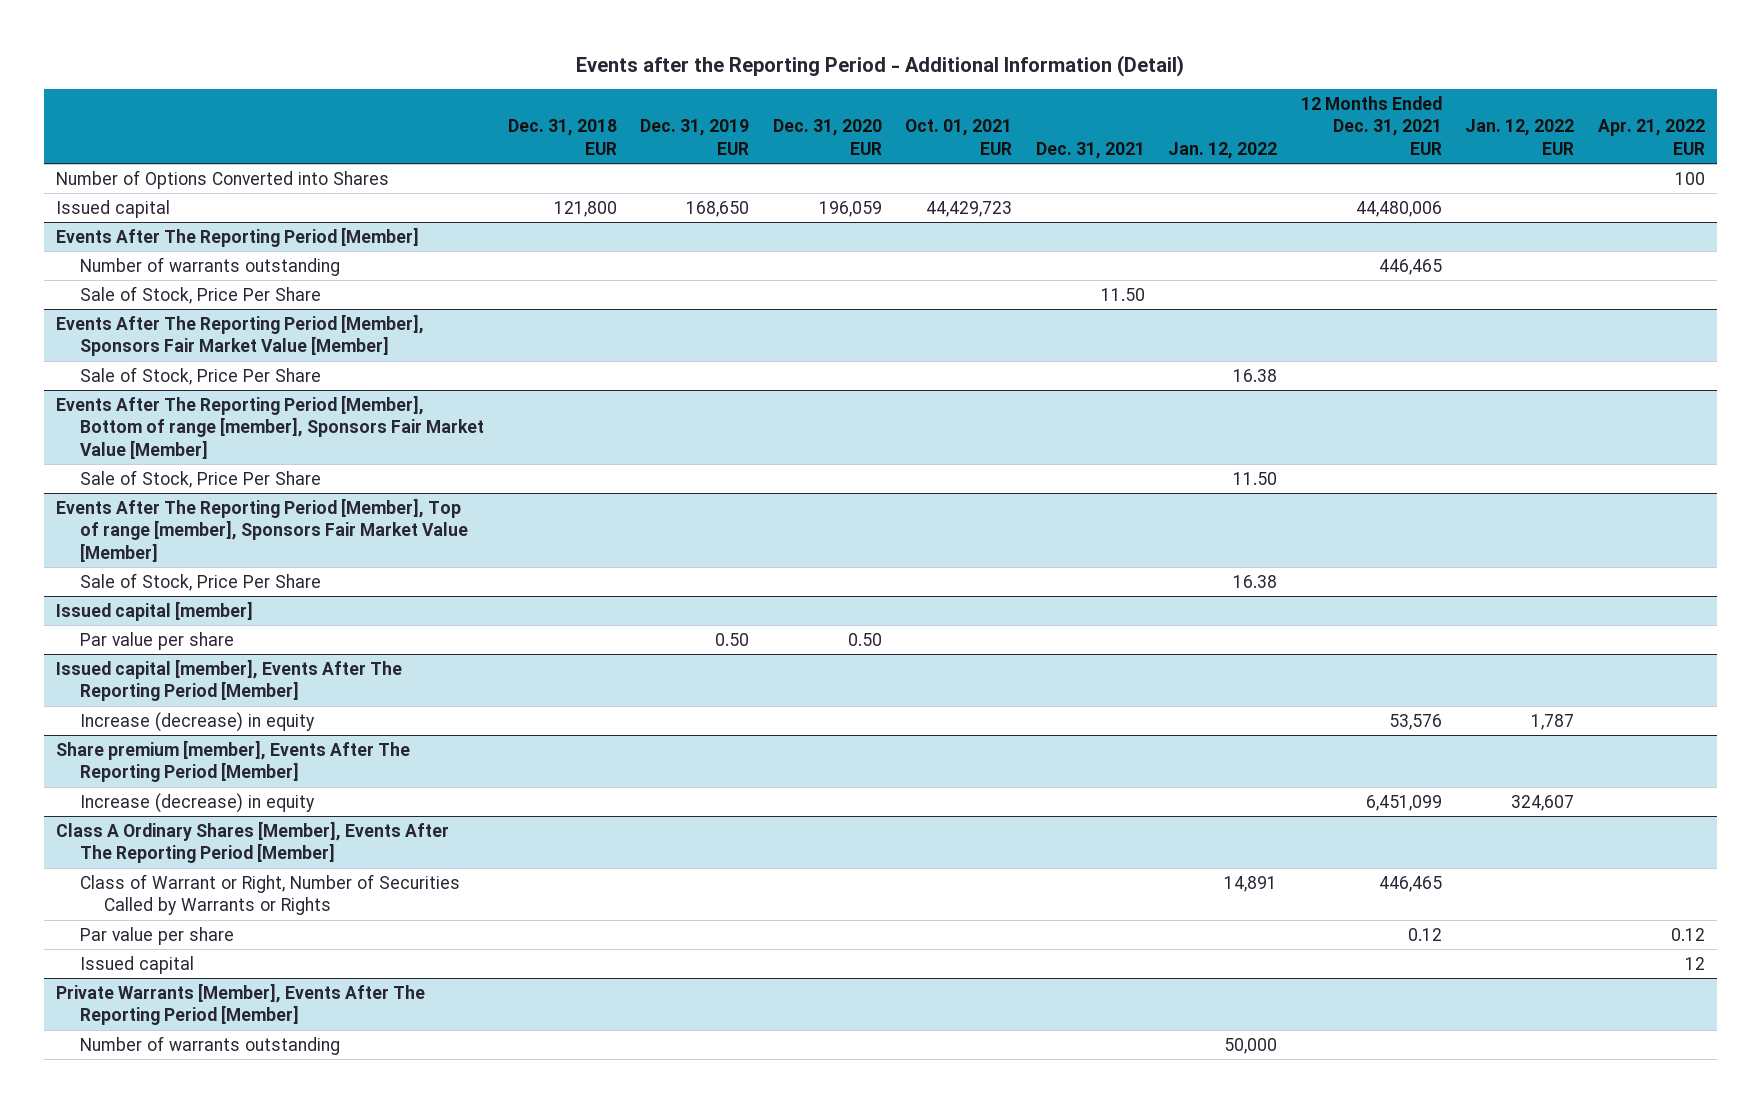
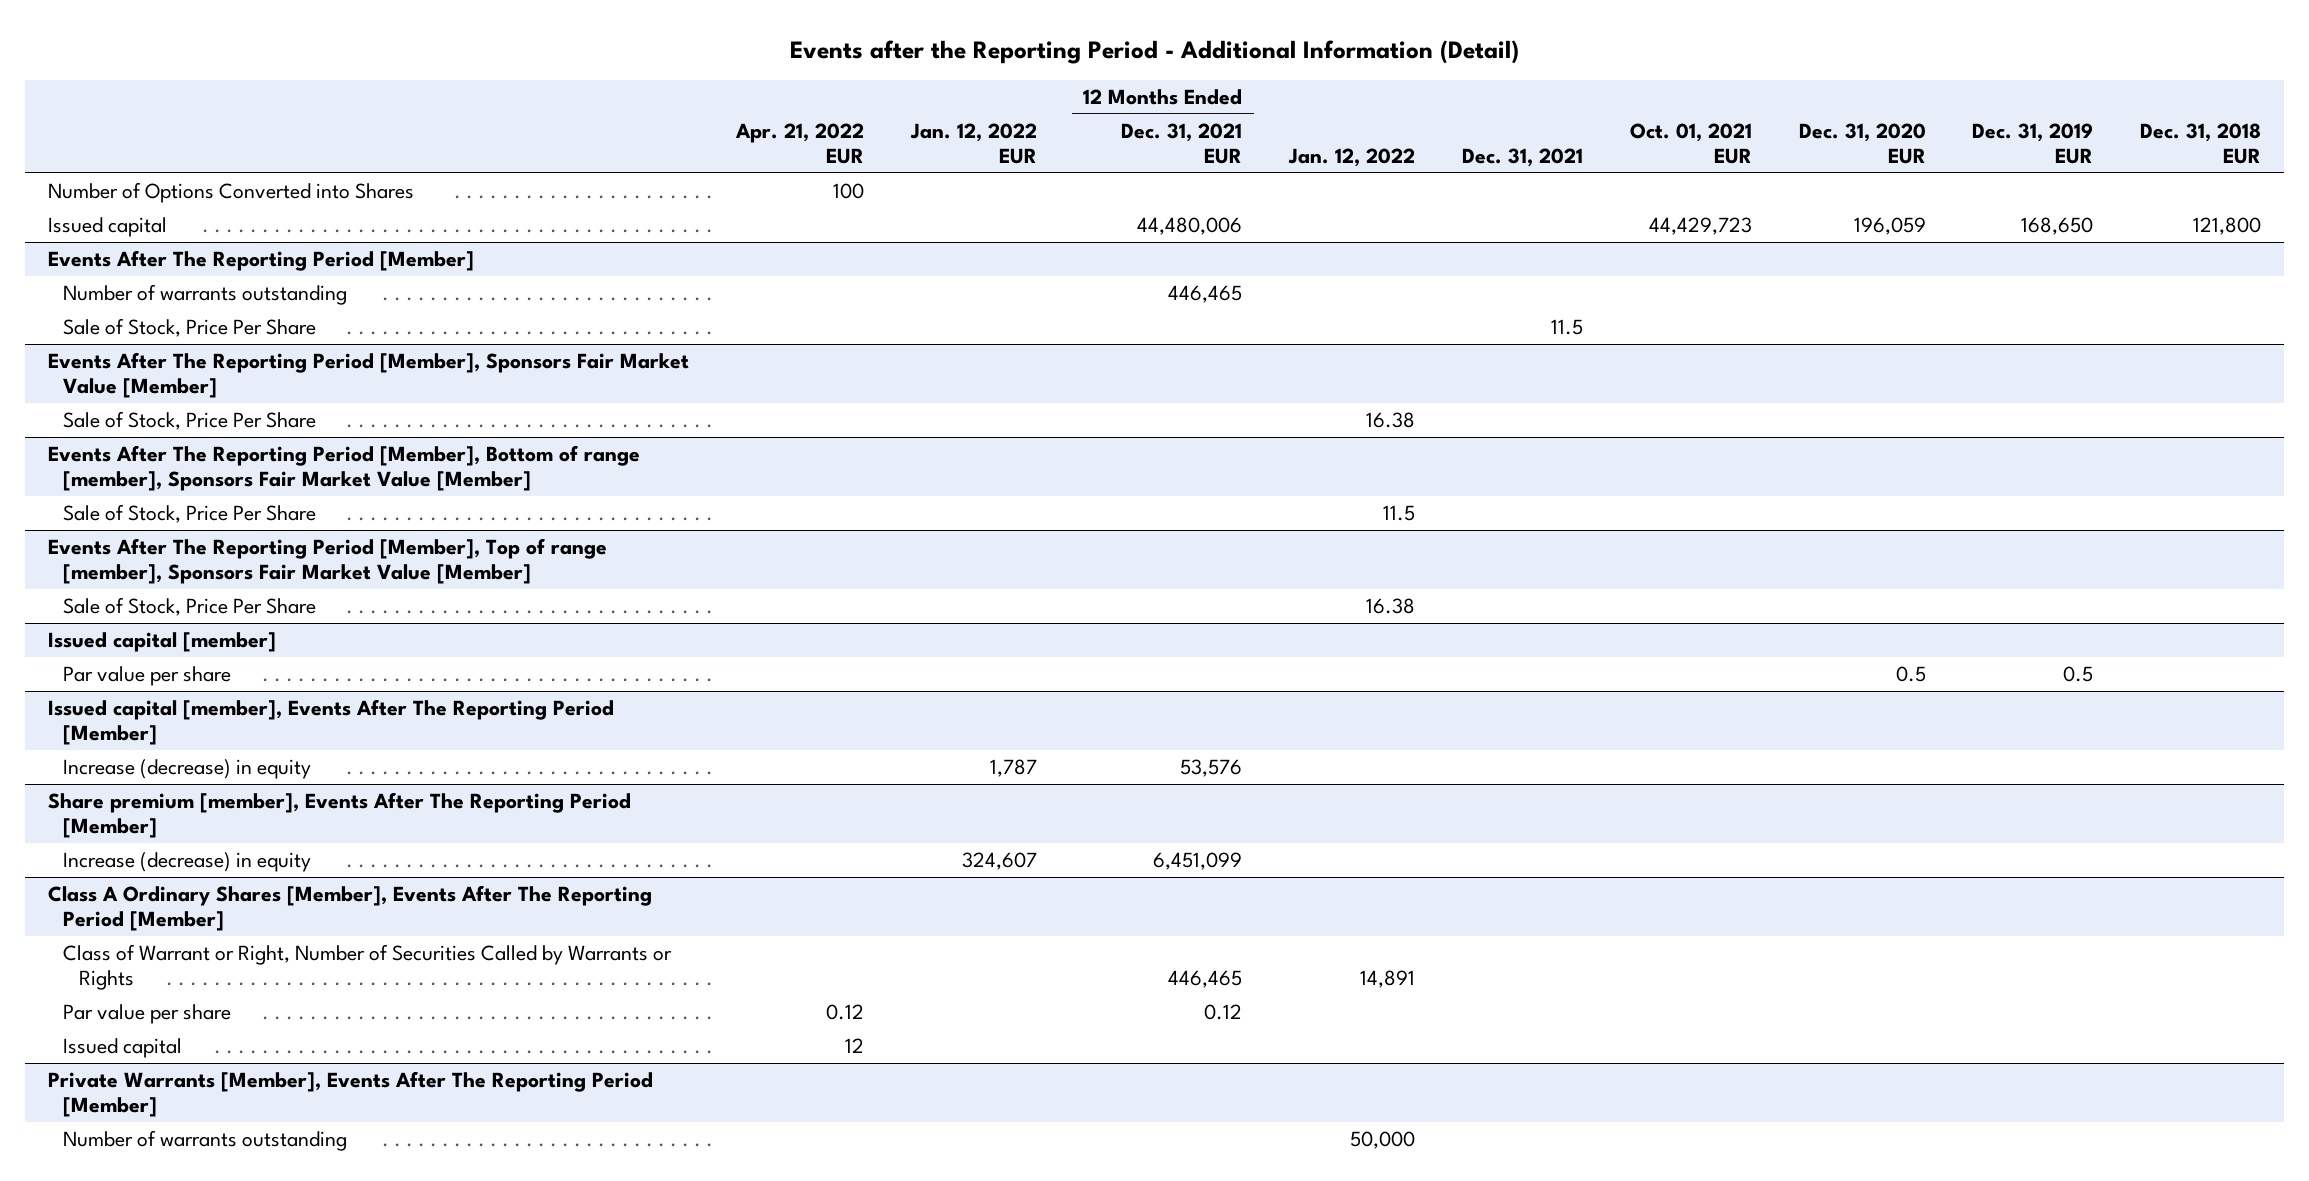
- | Dec. 31, 2018 EUR | Dec. 31, 2019 EUR | Dec. 31, 2020 EUR | Oct. 01, 2021 EUR | Dec. 31, 2021 | Jan. 12, 2022 | 12 Months Ended Dec. 31, 2021 EUR | Jan. 12, 2022 EUR | Apr. 21, 2022 EUR
+ | Apr. 21, 2022 EUR | Jan. 12, 2022 EUR | 12 Months Ended Dec. 31, 2021 EUR | Jan. 12, 2022 | Dec. 31, 2021 | Oct. 01, 2021 EUR | Dec. 31, 2020 EUR | Dec. 31, 2019 EUR | Dec. 31, 2018 EUR
@ Events After The Reporting Period [Member]
- Sale of Stock, Price Per Share | | | | | 11.50 | | | |
+ Sale of Stock, Price Per Share | | | | | 11.5 | | | |
@ Events After The Reporting Period [Member], Bottom of range [member], Sponsors Fair Market Value [Member]
- Sale of Stock, Price Per Share | | | | | | 11.50 | | |
+ Sale of Stock, Price Per Share | | | | 11.5 | | | | |
@ Issued capital [member]
- Par value per share | | 0.50 | 0.50 | | | | | |
+ Par value per share | | | | | | | 0.5 | 0.5 |

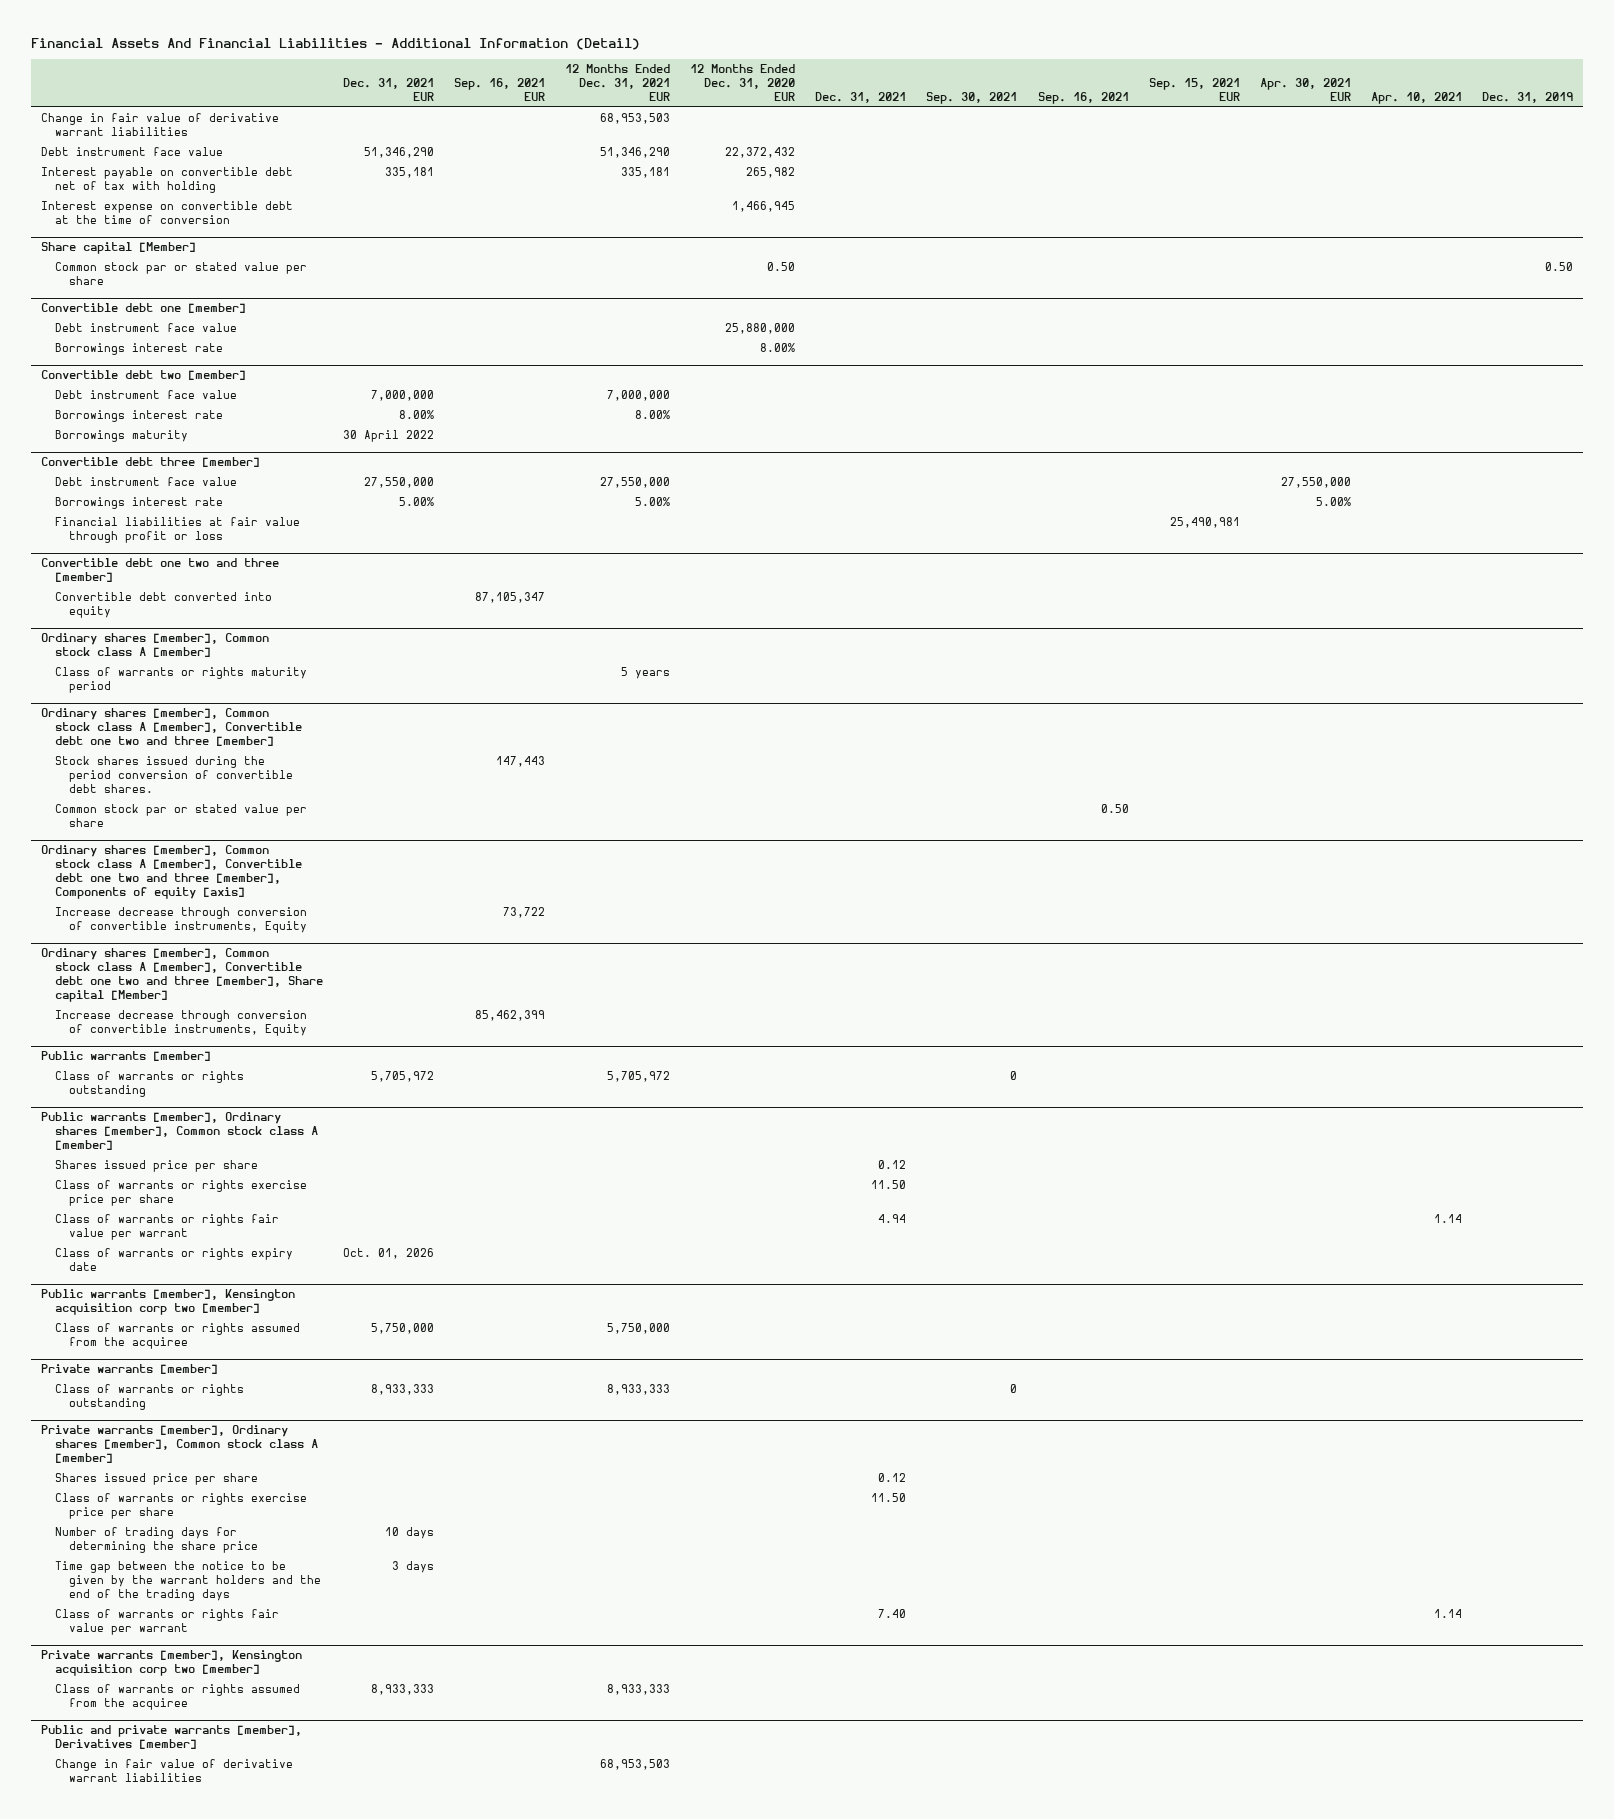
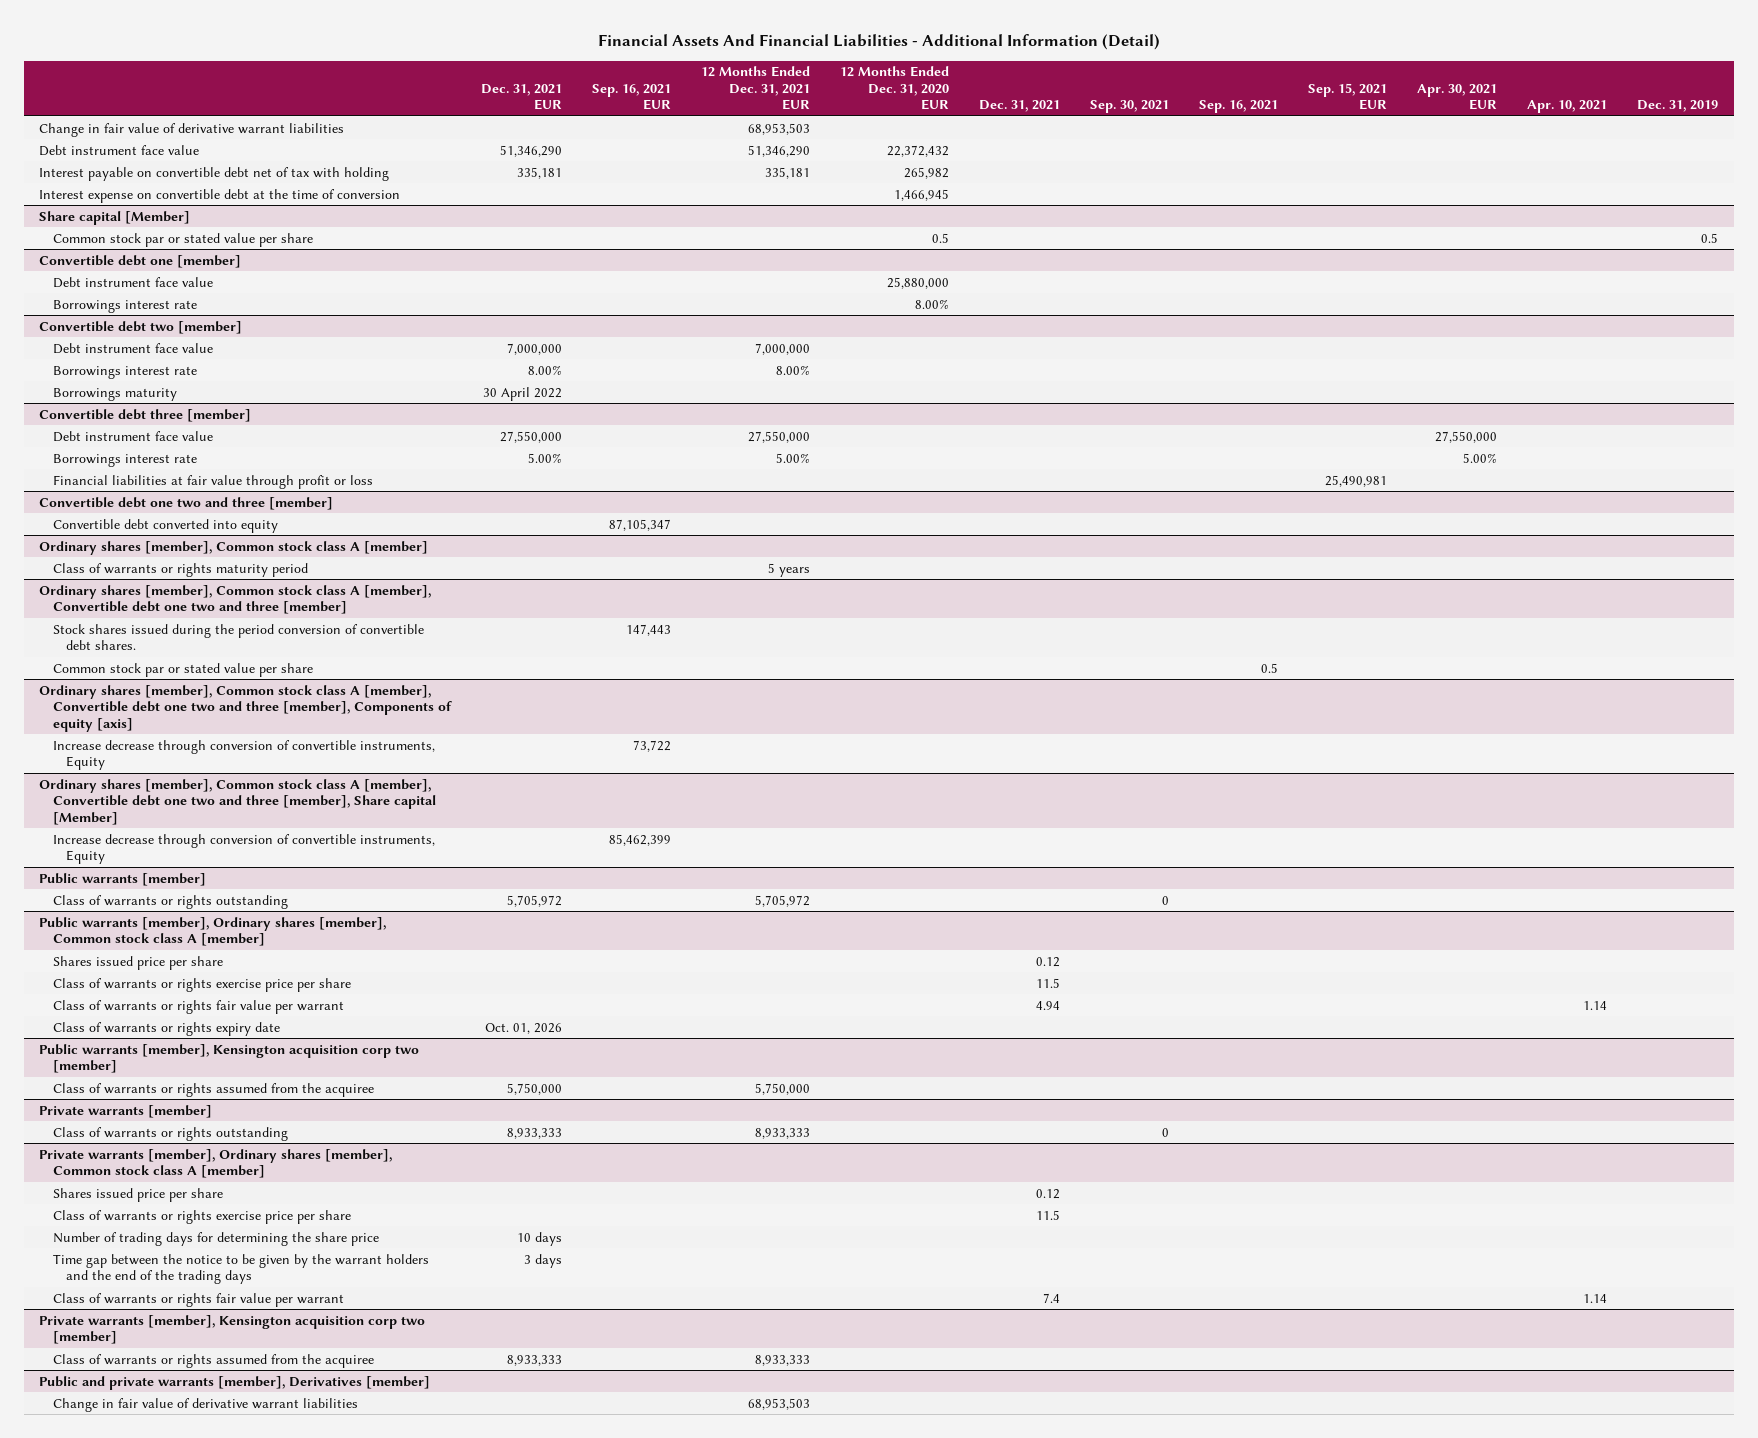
@ Share capital [Member]
- Common stock par or stated value per share | | | | 0.50 | | | | | | | 0.50
+ Common stock par or stated value per share | | | | 0.5 | | | | | | | 0.5
@ Ordinary shares [member], Common stock class A [member], Convertible debt one two and three [member]
- Common stock par or stated value per share | | | | | | | 0.50 | | | |
+ Common stock par or stated value per share | | | | | | | 0.5 | | | |
@ Public warrants [member], Ordinary shares [member], Common stock class A [member]
- Class of warrants or rights exercise price per share | | | | | 11.50 | | | | | |
+ Class of warrants or rights exercise price per share | | | | | 11.5 | | | | | |
@ Private warrants [member], Ordinary shares [member], Common stock class A [member]
- Class of warrants or rights exercise price per share | | | | | 11.50 | | | | | |
+ Class of warrants or rights exercise price per share | | | | | 11.5 | | | | | |
- Class of warrants or rights fair value per warrant | | | | | 7.40 | | | | | 1.14 |
+ Class of warrants or rights fair value per warrant | | | | | 7.4 | | | | | 1.14 |

